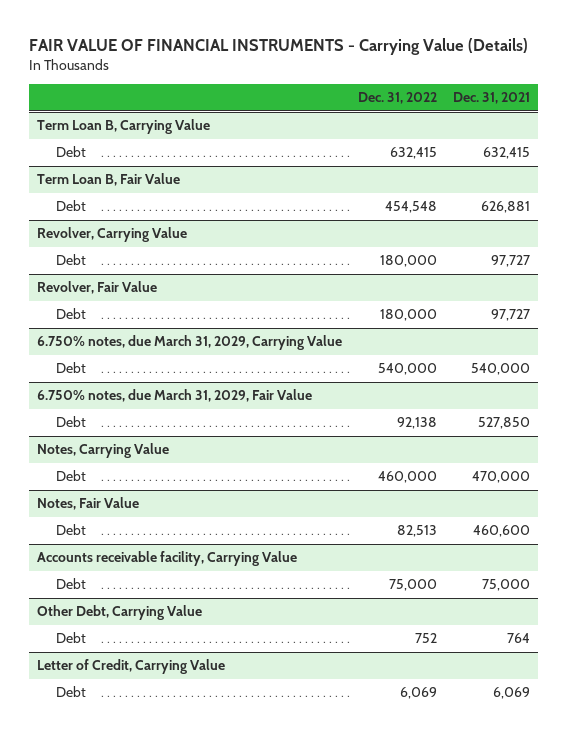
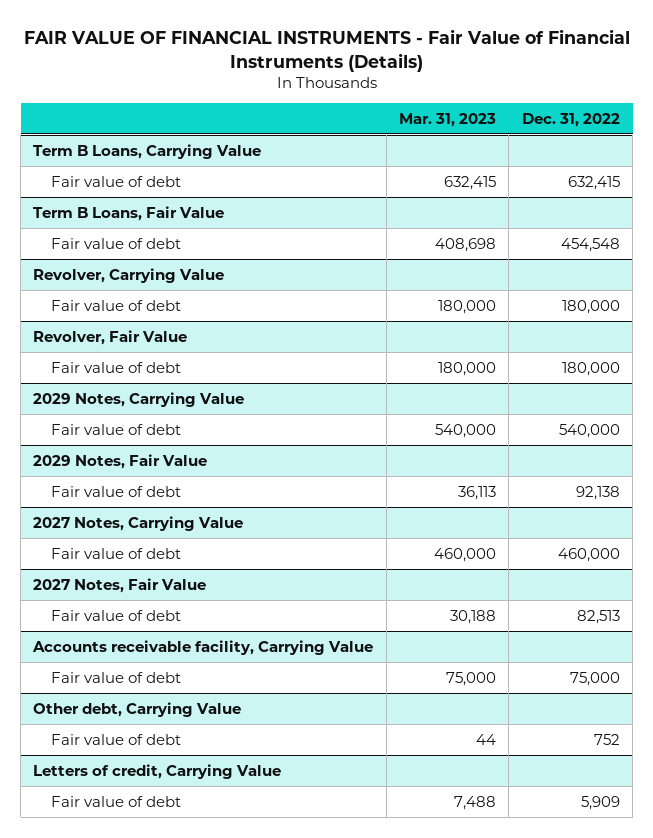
- FAIR VALUE OF FINANCIAL INSTRUMENTS - Carrying Value (Details)
+ FAIR VALUE OF FINANCIAL INSTRUMENTS - Fair Value of Financial Instruments (Details)
- | Dec. 31, 2022 | Dec. 31, 2021
+ | Mar. 31, 2023 | Dec. 31, 2022
- Term Loan B, Carrying Value
- Debt | 632,415 | 632,415
- Term Loan B, Fair Value
- Debt | 454,548 | 626,881
+ Term B Loans, Carrying Value
+ Fair value of debt | 632,415 | 632,415
+ Term B Loans, Fair Value
+ Fair value of debt | 408,698 | 454,548
@ Revolver, Carrying Value
- Debt | 180,000 | 97,727
+ Fair value of debt | 180,000 | 180,000
@ Revolver, Fair Value
- Debt | 180,000 | 97,727
- 6.750% notes, due March 31, 2029, Carrying Value
- Debt | 540,000 | 540,000
- 6.750% notes, due March 31, 2029, Fair Value
- Debt | 92,138 | 527,850
- Notes, Carrying Value
- Debt | 460,000 | 470,000
- Notes, Fair Value
- Debt | 82,513 | 460,600
@ Revolver, Fair Value
+ Fair value of debt | 180,000 | 180,000
+ 2029 Notes, Carrying Value
+ Fair value of debt | 540,000 | 540,000
+ 2029 Notes, Fair Value
+ Fair value of debt | 36,113 | 92,138
+ 2027 Notes, Carrying Value
+ Fair value of debt | 460,000 | 460,000
+ 2027 Notes, Fair Value
+ Fair value of debt | 30,188 | 82,513
@ Accounts receivable facility, Carrying Value
- Debt | 75,000 | 75,000
- Other Debt, Carrying Value
- Debt | 752 | 764
- Letter of Credit, Carrying Value
- Debt | 6,069 | 6,069
@ Accounts receivable facility, Carrying Value
+ Fair value of debt | 75,000 | 75,000
+ Other debt, Carrying Value
+ Fair value of debt | 44 | 752
+ Letters of credit, Carrying Value
+ Fair value of debt | 7,488 | 5,909

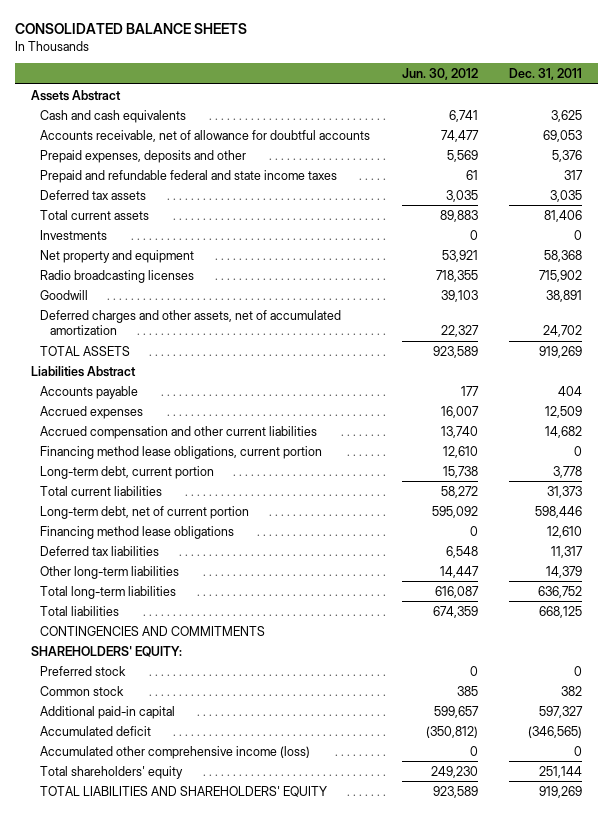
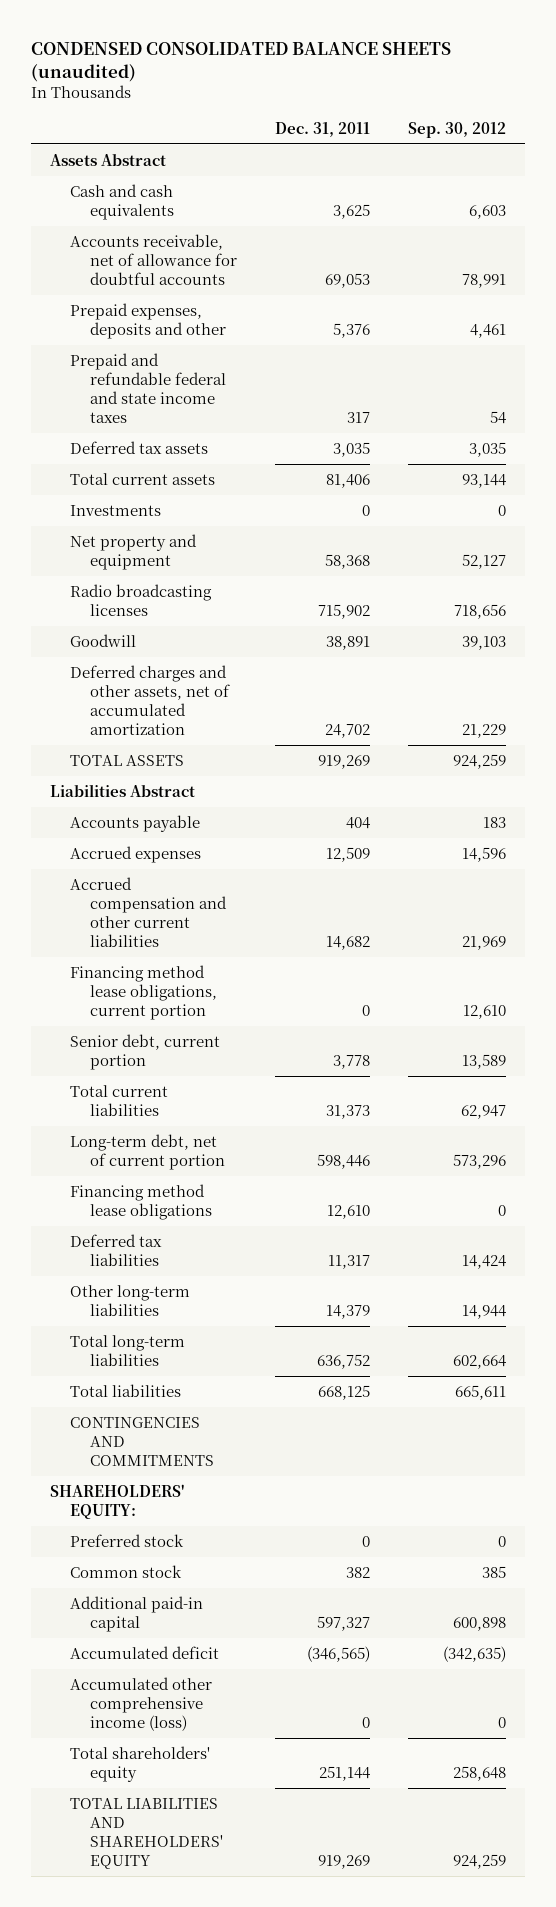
- CONSOLIDATED BALANCE SHEETS
+ CONDENSED CONSOLIDATED BALANCE SHEETS (unaudited)
- | Jun. 30, 2012 | Dec. 31, 2011
+ | Dec. 31, 2011 | Sep. 30, 2012
- Long-term debt, current portion | 15,738 | 3,778
+ Senior debt, current portion | 3,778 | 13,589

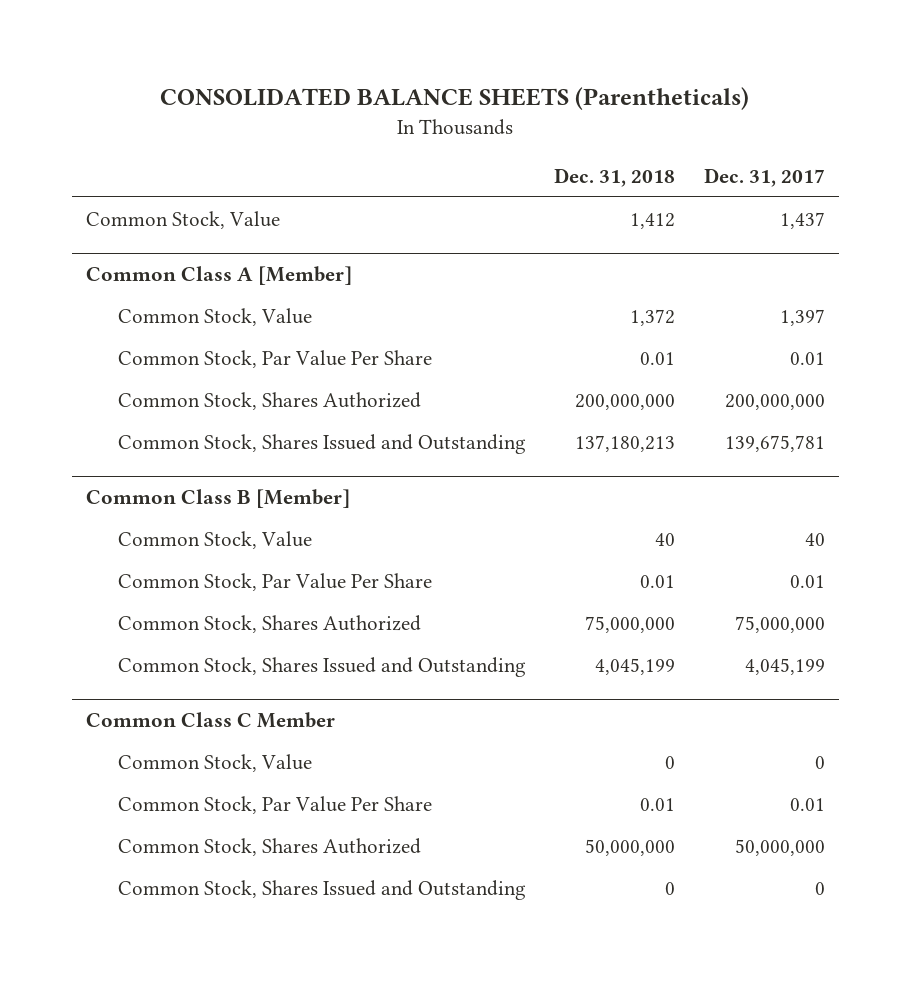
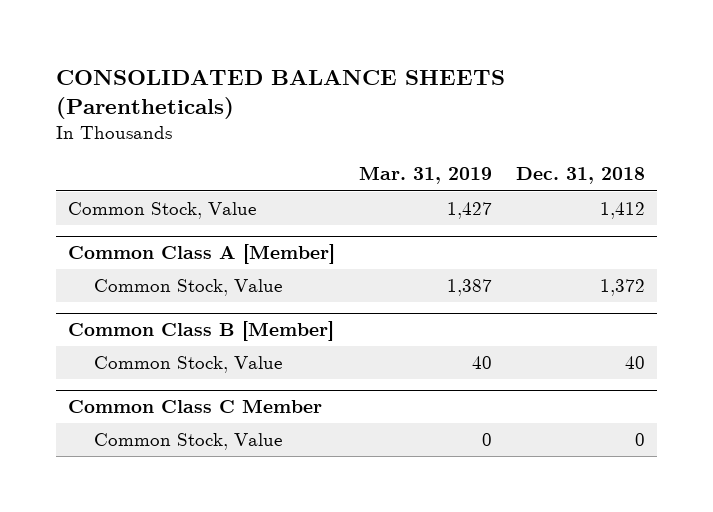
- | Dec. 31, 2018 | Dec. 31, 2017
+ | Mar. 31, 2019 | Dec. 31, 2018
@ Common Class A [Member]
- Common Stock, Par Value Per Share | 0.01 | 0.01
- Common Stock, Shares Authorized | 200,000,000 | 200,000,000
- Common Stock, Shares Issued and Outstanding | 137,180,213 | 139,675,781
@ Common Class B [Member]
- Common Stock, Par Value Per Share | 0.01 | 0.01
- Common Stock, Shares Authorized | 75,000,000 | 75,000,000
- Common Stock, Shares Issued and Outstanding | 4,045,199 | 4,045,199
@ Common Class C Member
- Common Stock, Par Value Per Share | 0.01 | 0.01
- Common Stock, Shares Authorized | 50,000,000 | 50,000,000
- Common Stock, Shares Issued and Outstanding | 0 | 0

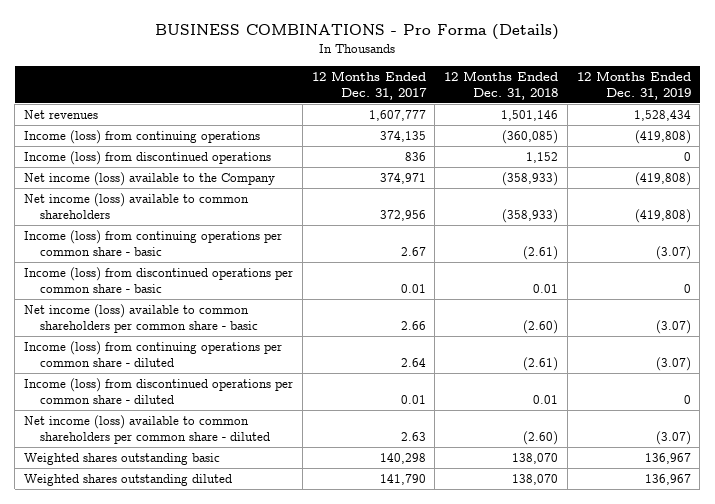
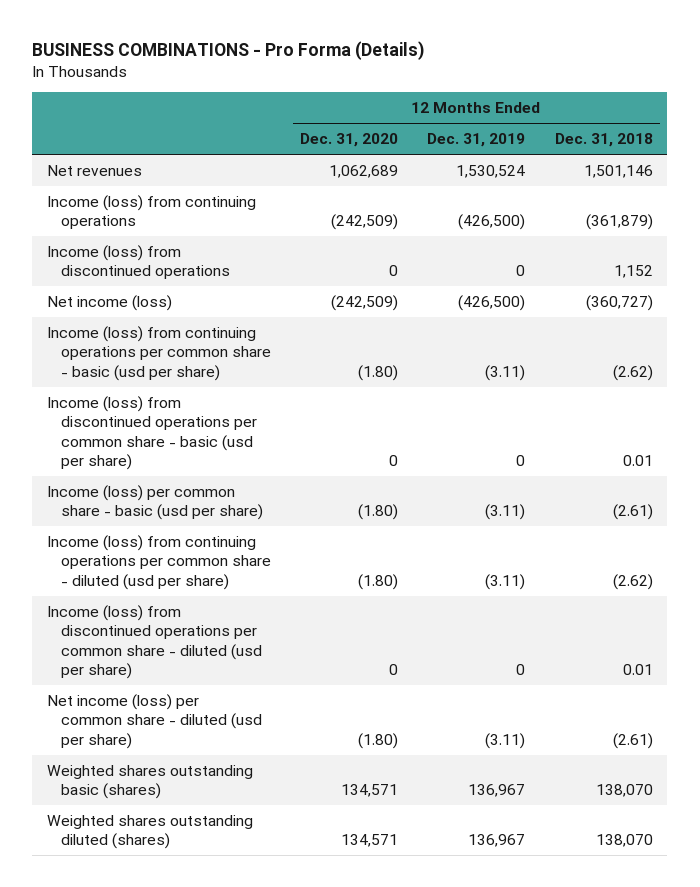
- | 12 Months Ended Dec. 31, 2017 | 12 Months Ended Dec. 31, 2018 | 12 Months Ended Dec. 31, 2019
+ | 12 Months Ended Dec. 31, 2020 | 12 Months Ended Dec. 31, 2019 | 12 Months Ended Dec. 31, 2018
- Net revenues | 1,607,777 | 1,501,146 | 1,528,434
- Income (loss) from continuing operations | 374,135 | (360,085) | (419,808)
+ Net revenues | 1,062,689 | 1,530,524 | 1,501,146
+ Income (loss) from continuing operations | (242,509) | (426,500) | (361,879)
- Net income (loss) available to the Company | 374,971 | (358,933) | (419,808)
- Net income (loss) available to common shareholders | 372,956 | (358,933) | (419,808)
- Income (loss) from continuing operations per common share - basic | 2.67 | (2.61) | (3.07)
- Income (loss) from discontinued operations per common share - basic | 0.01 | 0.01 | 0
- Net income (loss) available to common shareholders per common share - basic | 2.66 | (2.60) | (3.07)
- Income (loss) from continuing operations per common share - diluted | 2.64 | (2.61) | (3.07)
- Income (loss) from discontinued operations per common share - diluted | 0.01 | 0.01 | 0
- Net income (loss) available to common shareholders per common share - diluted | 2.63 | (2.60) | (3.07)
- Weighted shares outstanding basic | 140,298 | 138,070 | 136,967
- Weighted shares outstanding diluted | 141,790 | 138,070 | 136,967
+ Net income (loss) | (242,509) | (426,500) | (360,727)
+ Income (loss) from continuing operations per common share - basic (usd per share) | (1.80) | (3.11) | (2.62)
+ Income (loss) from discontinued operations per common share - basic (usd per share) | 0 | 0 | 0.01
+ Income (loss) per common share - basic (usd per share) | (1.80) | (3.11) | (2.61)
+ Income (loss) from continuing operations per common share - diluted (usd per share) | (1.80) | (3.11) | (2.62)
+ Income (loss) from discontinued operations per common share - diluted (usd per share) | 0 | 0 | 0.01
+ Net income (loss) per common share - diluted (usd per share) | (1.80) | (3.11) | (2.61)
+ Weighted shares outstanding basic (shares) | 134,571 | 136,967 | 138,070
+ Weighted shares outstanding diluted (shares) | 134,571 | 136,967 | 138,070

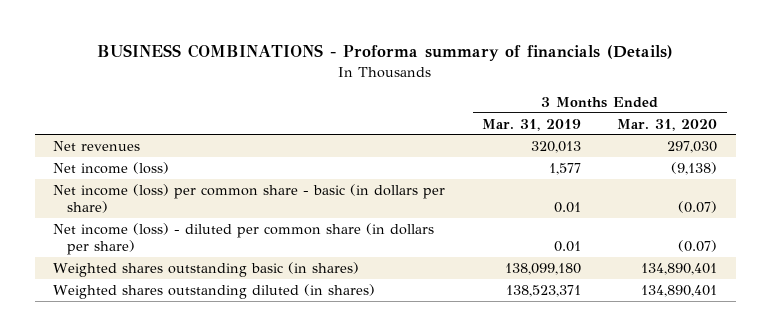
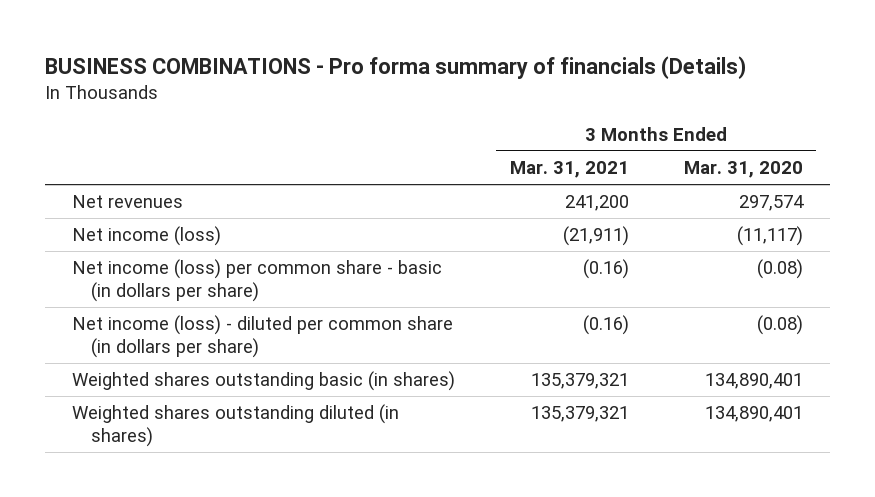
- BUSINESS COMBINATIONS - Proforma summary of financials (Details)
+ BUSINESS COMBINATIONS - Pro forma summary of financials (Details)
- | 3 Months Ended Mar. 31, 2019 | 3 Months Ended Mar. 31, 2020
+ | 3 Months Ended Mar. 31, 2021 | 3 Months Ended Mar. 31, 2020
- Net revenues | 320,013 | 297,030
- Net income (loss) | 1,577 | (9,138)
- Net income (loss) per common share - basic (in dollars per share) | 0.01 | (0.07)
- Net income (loss) - diluted per common share (in dollars per share) | 0.01 | (0.07)
+ Net revenues | 241,200 | 297,574
+ Net income (loss) | (21,911) | (11,117)
+ Net income (loss) per common share - basic (in dollars per share) | (0.16) | (0.08)
+ Net income (loss) - diluted per common share (in dollars per share) | (0.16) | (0.08)

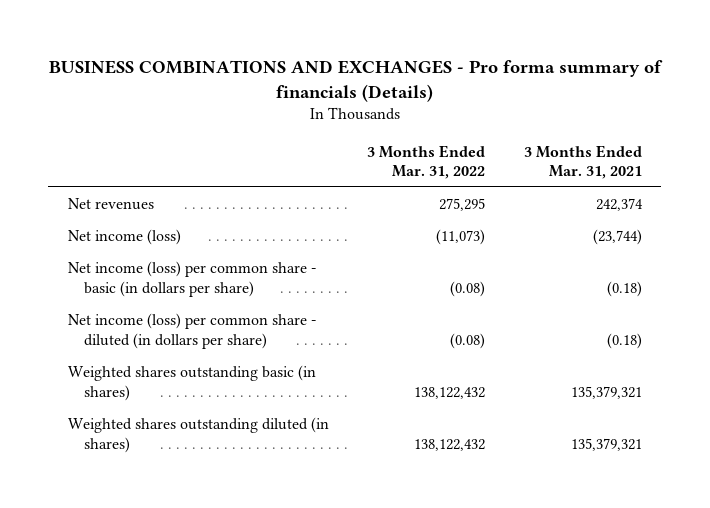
- BUSINESS COMBINATIONS - Pro forma summary of financials (Details)
+ BUSINESS COMBINATIONS AND EXCHANGES - Pro forma summary of financials (Details)
- | 3 Months Ended Mar. 31, 2021 | 3 Months Ended Mar. 31, 2020
+ | 3 Months Ended Mar. 31, 2022 | 3 Months Ended Mar. 31, 2021
- Net revenues | 241,200 | 297,574
- Net income (loss) | (21,911) | (11,117)
- Net income (loss) per common share - basic (in dollars per share) | (0.16) | (0.08)
- Net income (loss) - diluted per common share (in dollars per share) | (0.16) | (0.08)
+ Net revenues | 275,295 | 242,374
+ Net income (loss) | (11,073) | (23,744)
+ Net income (loss) per common share - basic (in dollars per share) | (0.08) | (0.18)
+ Net income (loss) per common share - diluted (in dollars per share) | (0.08) | (0.18)

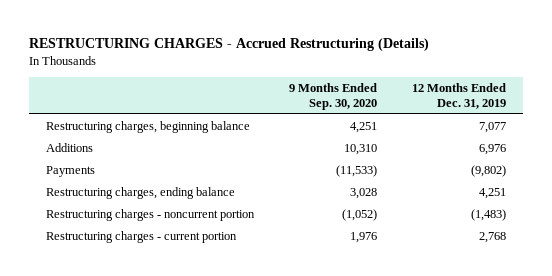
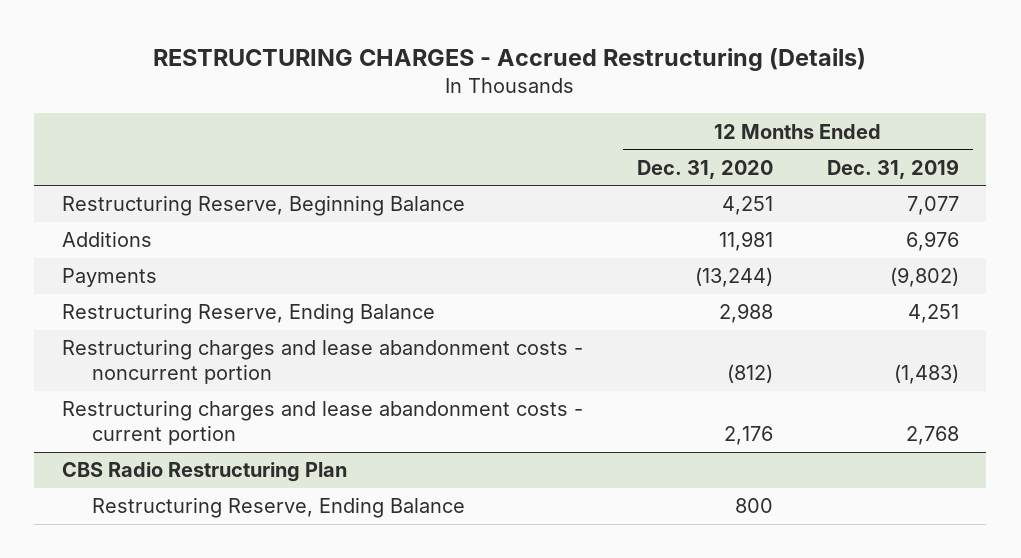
- | 9 Months Ended Sep. 30, 2020 | 12 Months Ended Dec. 31, 2019
+ | 12 Months Ended Dec. 31, 2020 | 12 Months Ended Dec. 31, 2019
- Restructuring charges, beginning balance | 4,251 | 7,077
+ Restructuring Reserve, Beginning Balance | 4,251 | 7,077
- Restructuring charges, ending balance | 3,028 | 4,251
- Restructuring charges - noncurrent portion | (1,052) | (1,483)
- Restructuring charges - current portion | 1,976 | 2,768
+ Restructuring Reserve, Ending Balance | 2,988 | 4,251
+ Restructuring charges and lease abandonment costs - noncurrent portion | (812) | (1,483)
+ Restructuring charges and lease abandonment costs - current portion | 2,176 | 2,768
+ CBS Radio Restructuring Plan
+ Restructuring Reserve, Ending Balance | 800 |

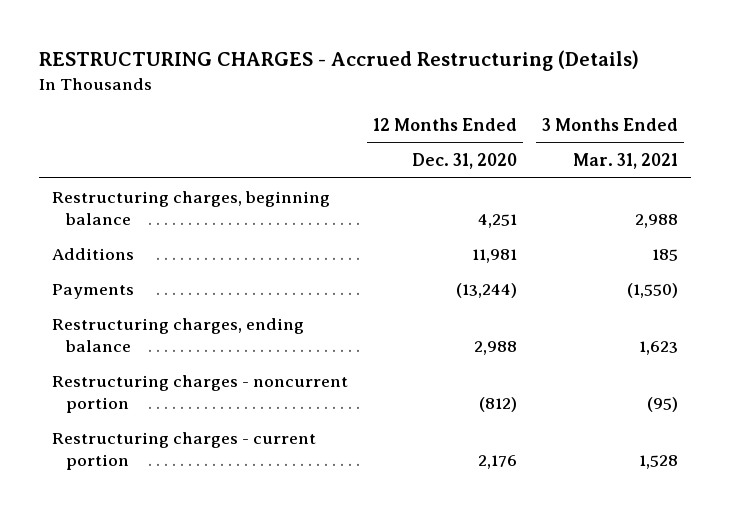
- | 12 Months Ended Dec. 31, 2020 | 12 Months Ended Dec. 31, 2019
+ | 12 Months Ended Dec. 31, 2020 | 3 Months Ended Mar. 31, 2021
- Restructuring Reserve, Beginning Balance | 4,251 | 7,077
+ Restructuring charges, beginning balance | 4,251 | 2,988
- Restructuring Reserve, Ending Balance | 2,988 | 4,251
- Restructuring charges and lease abandonment costs - noncurrent portion | (812) | (1,483)
- Restructuring charges and lease abandonment costs - current portion | 2,176 | 2,768
- CBS Radio Restructuring Plan
- Restructuring Reserve, Ending Balance | 800 |
+ Restructuring charges, ending balance | 2,988 | 1,623
+ Restructuring charges - noncurrent portion | (812) | (95)
+ Restructuring charges - current portion | 2,176 | 1,528

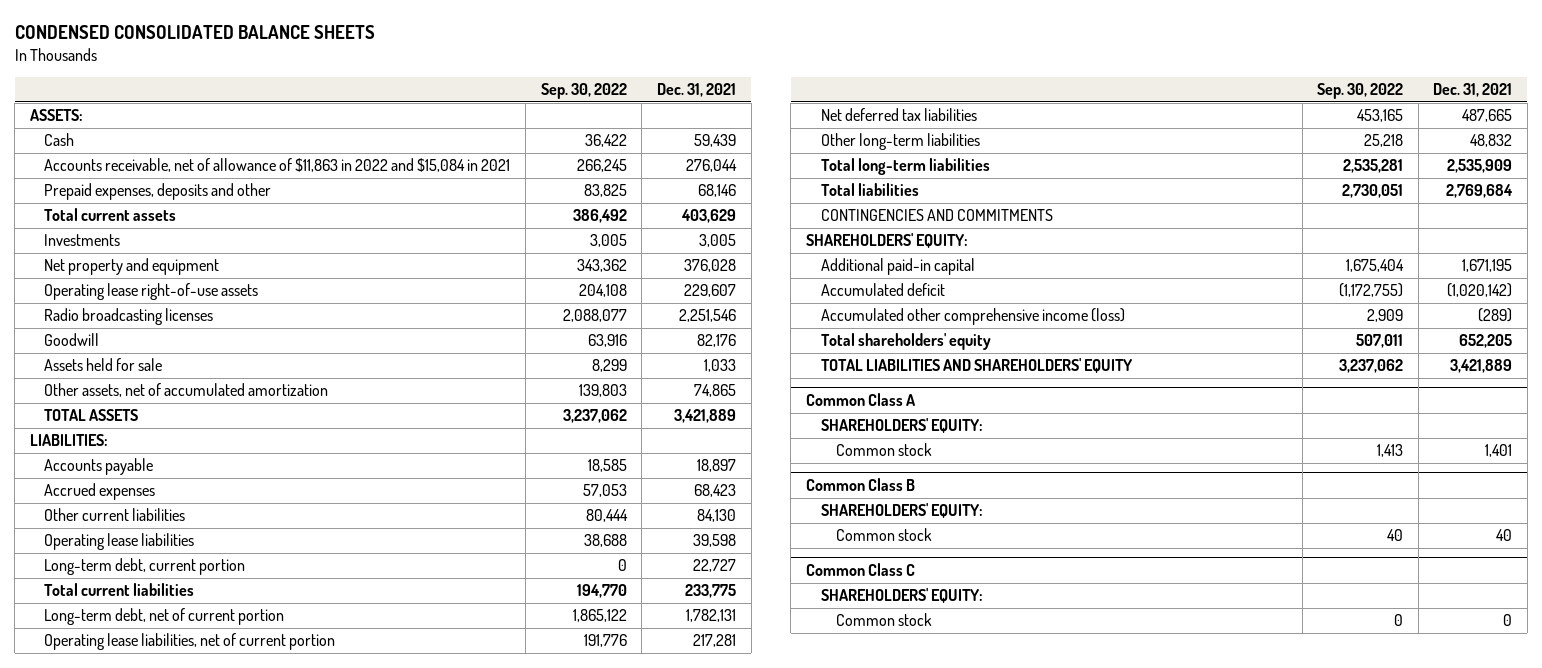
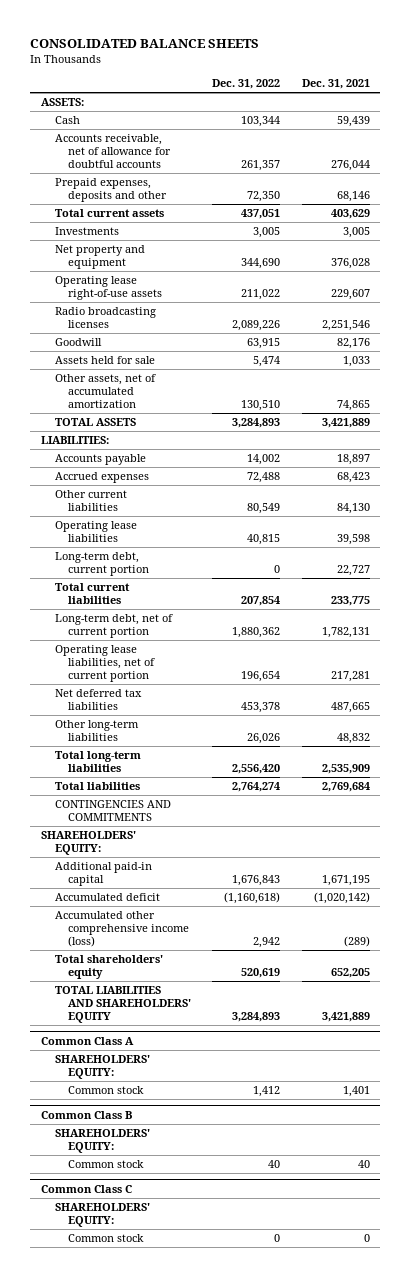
- CONDENSED CONSOLIDATED BALANCE SHEETS
+ CONSOLIDATED BALANCE SHEETS
- | Sep. 30, 2022 | Dec. 31, 2021
+ | Dec. 31, 2022 | Dec. 31, 2021
- Accounts receivable, net of allowance of $11,863 in 2022 and $15,084 in 2021 | 266,245 | 276,044
+ Accounts receivable, net of allowance for doubtful accounts | 261,357 | 276,044

